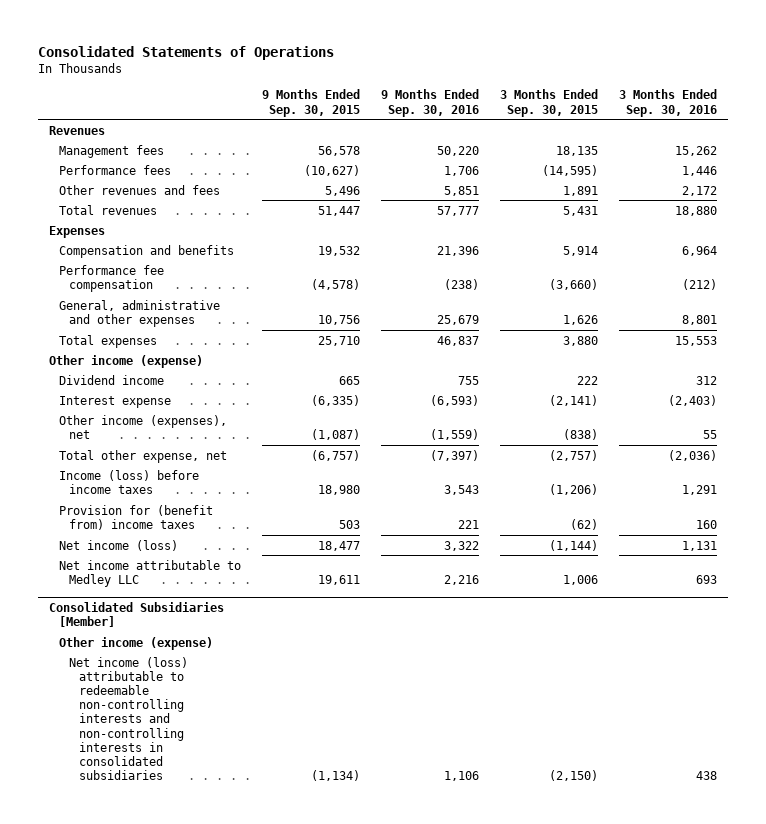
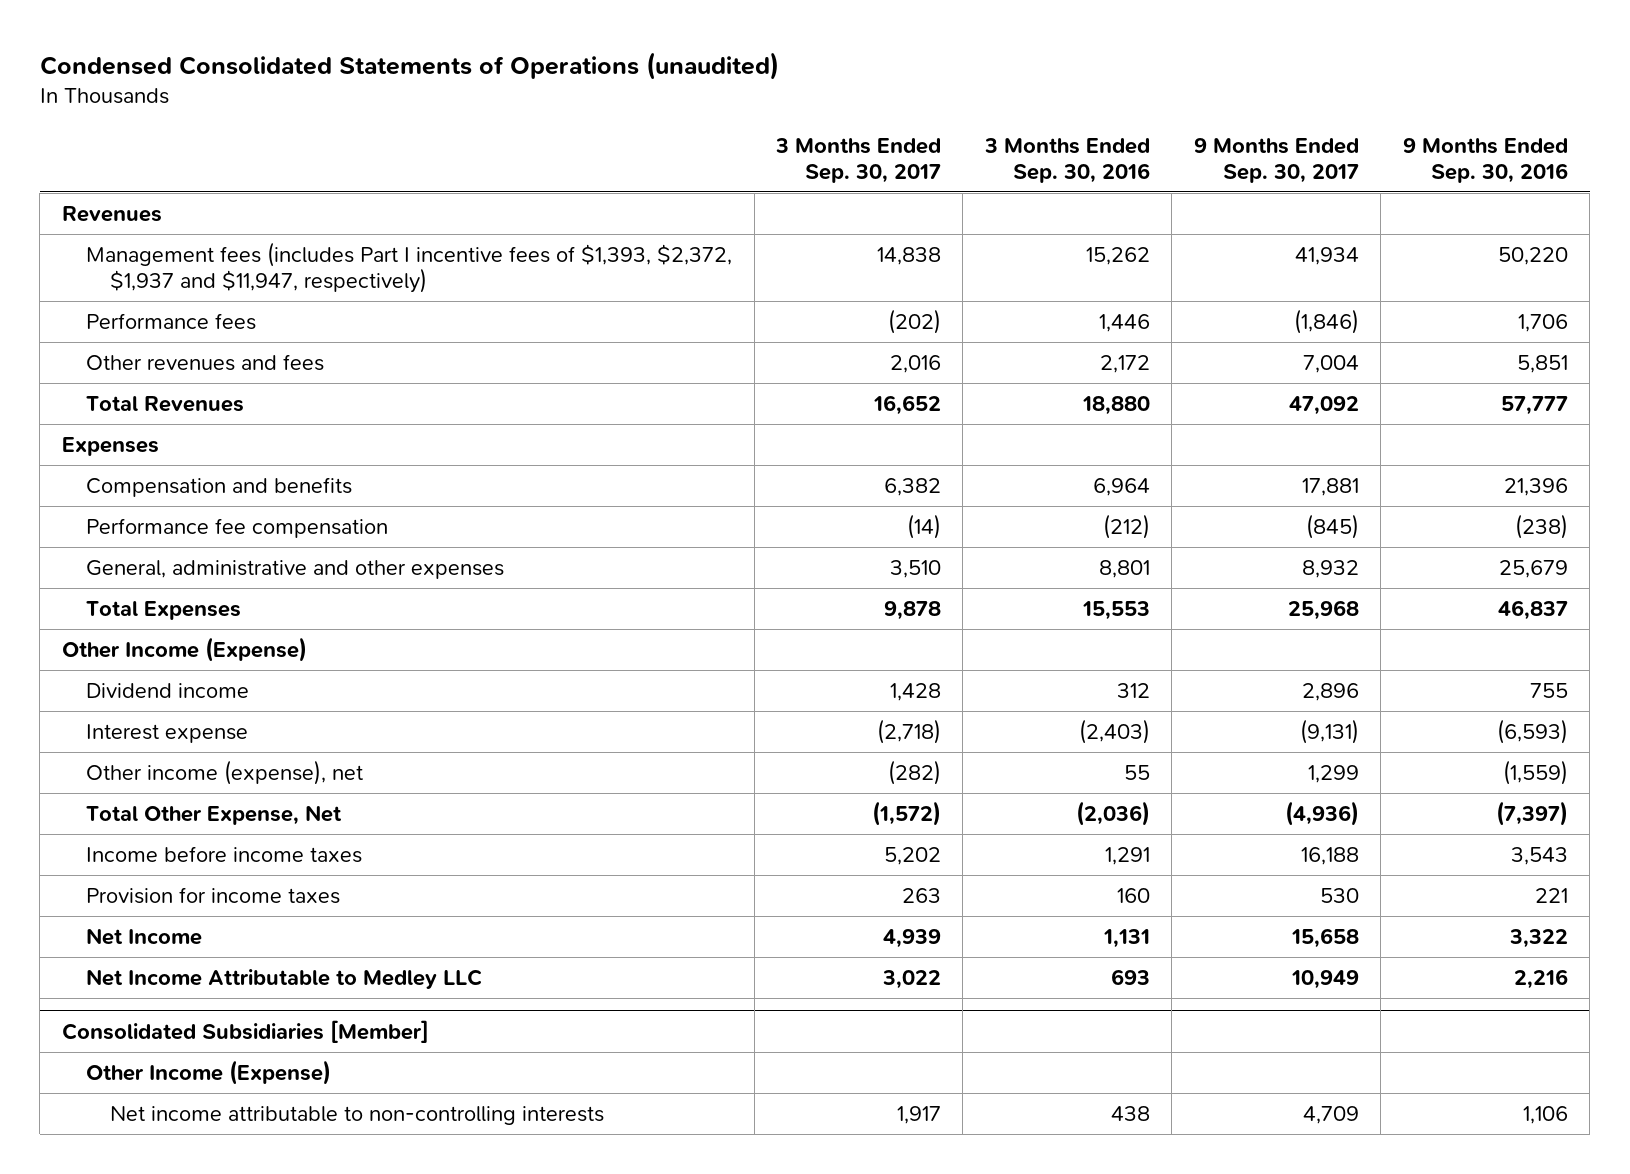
- Consolidated Statements of Operations
+ Condensed Consolidated Statements of Operations (unaudited)
- | 9 Months Ended Sep. 30, 2015 | 9 Months Ended Sep. 30, 2016 | 3 Months Ended Sep. 30, 2015 | 3 Months Ended Sep. 30, 2016
+ | 3 Months Ended Sep. 30, 2017 | 3 Months Ended Sep. 30, 2016 | 9 Months Ended Sep. 30, 2017 | 9 Months Ended Sep. 30, 2016
- Management fees | 56,578 | 50,220 | 18,135 | 15,262
+ Management fees (includes Part I incentive fees of $1,393, $2,372, $1,937 and $11,947, respectively) | 14,838 | 15,262 | 41,934 | 50,220
- Total revenues | 51,447 | 57,777 | 5,431 | 18,880
+ Total Revenues | 16,652 | 18,880 | 47,092 | 57,777
- Total expenses | 25,710 | 46,837 | 3,880 | 15,553
- Other income (expense)
+ Total Expenses | 9,878 | 15,553 | 25,968 | 46,837
+ Other Income (Expense)
- Other income (expenses), net | (1,087) | (1,559) | (838) | 55
- Total other expense, net | (6,757) | (7,397) | (2,757) | (2,036)
- Income (loss) before income taxes | 18,980 | 3,543 | (1,206) | 1,291
- Provision for (benefit from) income taxes | 503 | 221 | (62) | 160
- Net income (loss) | 18,477 | 3,322 | (1,144) | 1,131
- Net income attributable to Medley LLC | 19,611 | 2,216 | 1,006 | 693
+ Other income (expense), net | (282) | 55 | 1,299 | (1,559)
+ Total Other Expense, Net | (1,572) | (2,036) | (4,936) | (7,397)
+ Income before income taxes | 5,202 | 1,291 | 16,188 | 3,543
+ Provision for income taxes | 263 | 160 | 530 | 221
+ Net Income | 4,939 | 1,131 | 15,658 | 3,322
+ Net Income Attributable to Medley LLC | 3,022 | 693 | 10,949 | 2,216
@ Consolidated Subsidiaries [Member]
- Other income (expense)
- Net income (loss) attributable to redeemable non-controlling interests and non-controlling interests in consolidated subsidiaries | (1,134) | 1,106 | (2,150) | 438
+ Other Income (Expense)
+ Net income attributable to non-controlling interests | 1,917 | 438 | 4,709 | 1,106

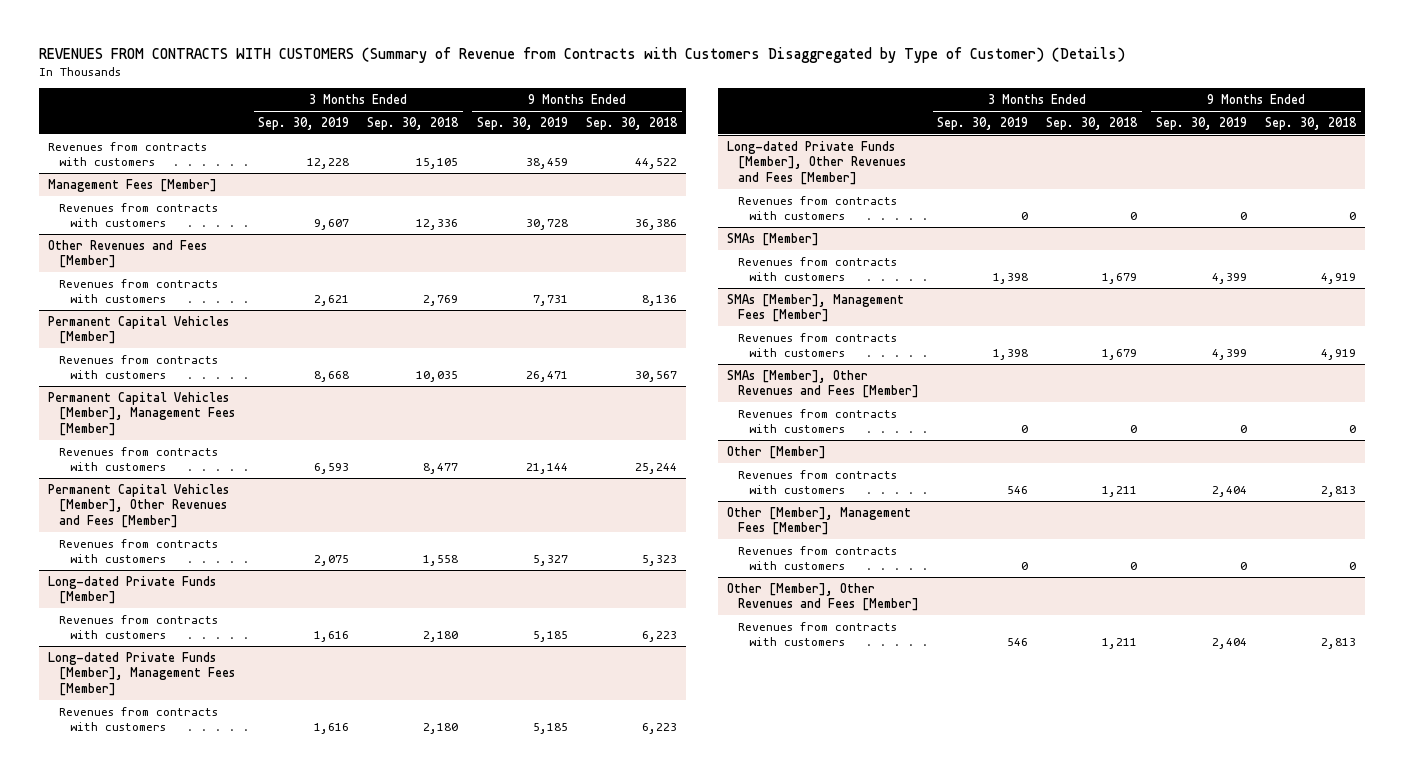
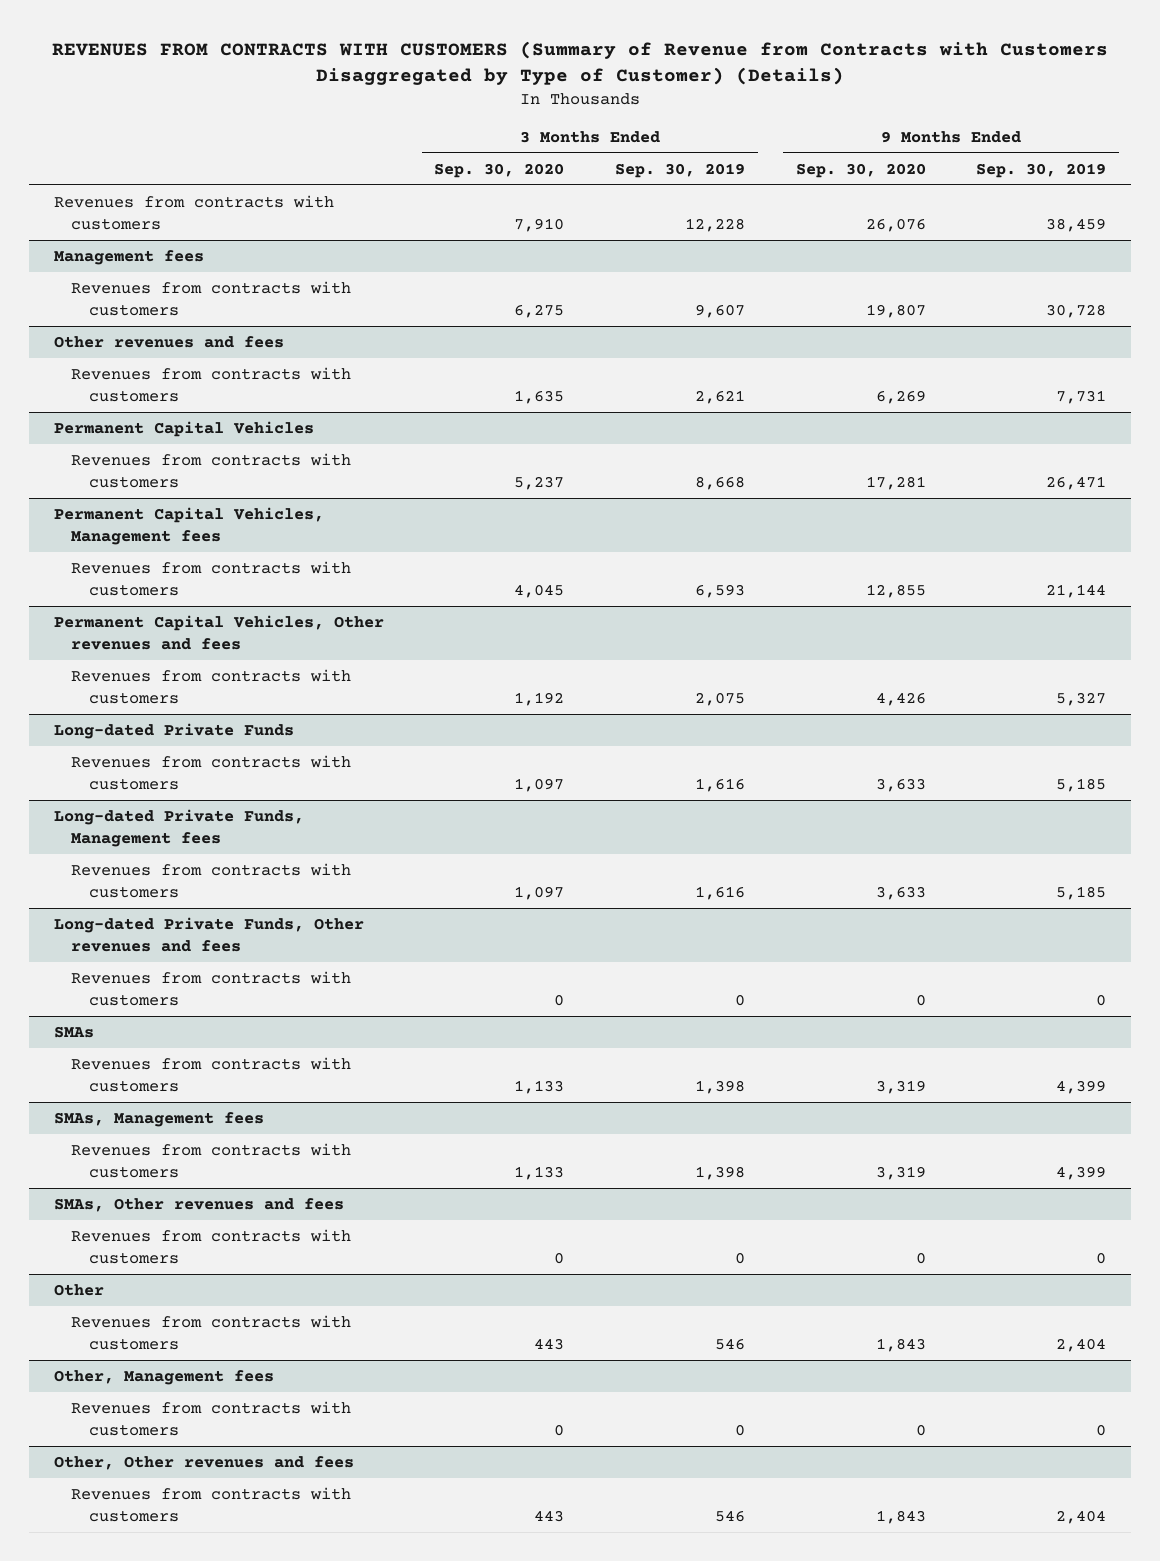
- | 3 Months Ended Sep. 30, 2019 | 3 Months Ended Sep. 30, 2018 | 9 Months Ended Sep. 30, 2019 | 9 Months Ended Sep. 30, 2018
+ | 3 Months Ended Sep. 30, 2020 | 3 Months Ended Sep. 30, 2019 | 9 Months Ended Sep. 30, 2020 | 9 Months Ended Sep. 30, 2019
- Management Fees [Member]
+ Management fees
- Other Revenues and Fees [Member]
+ Other revenues and fees
- Permanent Capital Vehicles [Member]
+ Permanent Capital Vehicles
- Permanent Capital Vehicles [Member], Management Fees [Member]
+ Permanent Capital Vehicles, Management fees
- Permanent Capital Vehicles [Member], Other Revenues and Fees [Member]
+ Permanent Capital Vehicles, Other revenues and fees
- Long-dated Private Funds [Member]
+ Long-dated Private Funds
- Long-dated Private Funds [Member], Management Fees [Member]
+ Long-dated Private Funds, Management fees
- Long-dated Private Funds [Member], Other Revenues and Fees [Member]
+ Long-dated Private Funds, Other revenues and fees
- SMAs [Member]
+ SMAs
- SMAs [Member], Management Fees [Member]
+ SMAs, Management fees
- SMAs [Member], Other Revenues and Fees [Member]
+ SMAs, Other revenues and fees
- Other [Member]
+ Other
- Other [Member], Management Fees [Member]
+ Other, Management fees
- Other [Member], Other Revenues and Fees [Member]
+ Other, Other revenues and fees

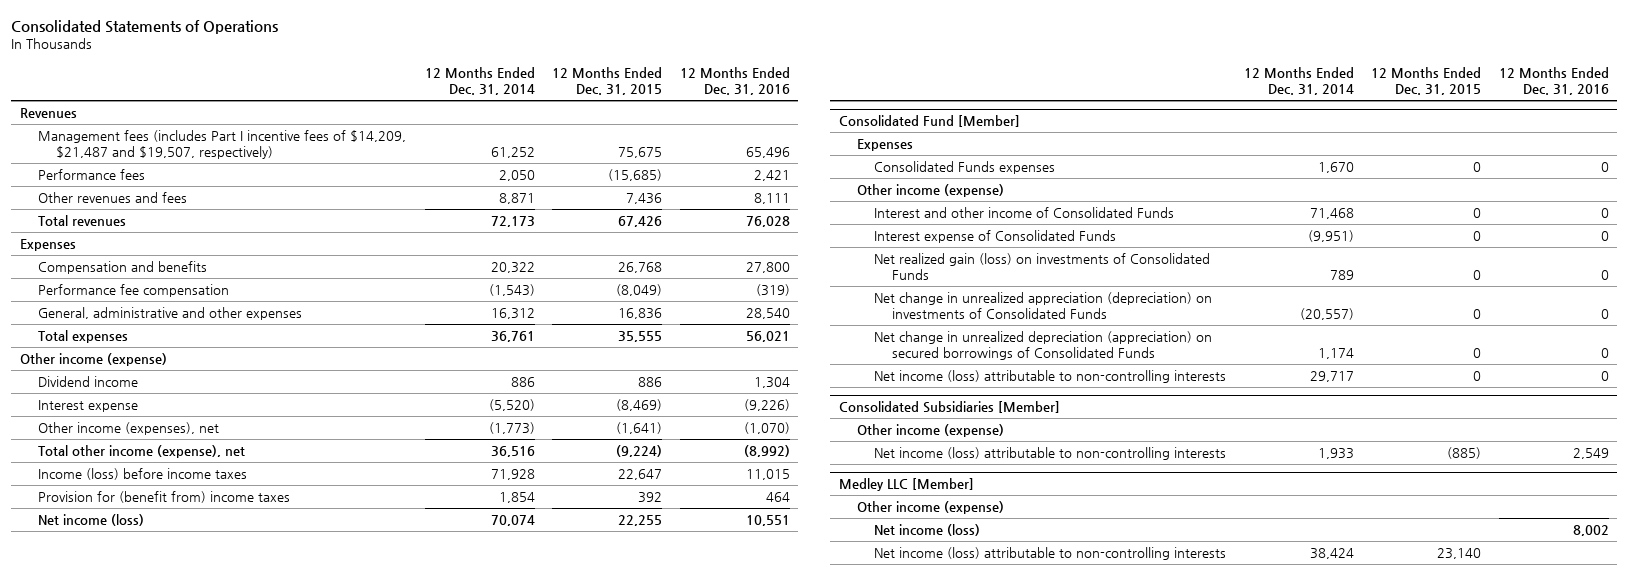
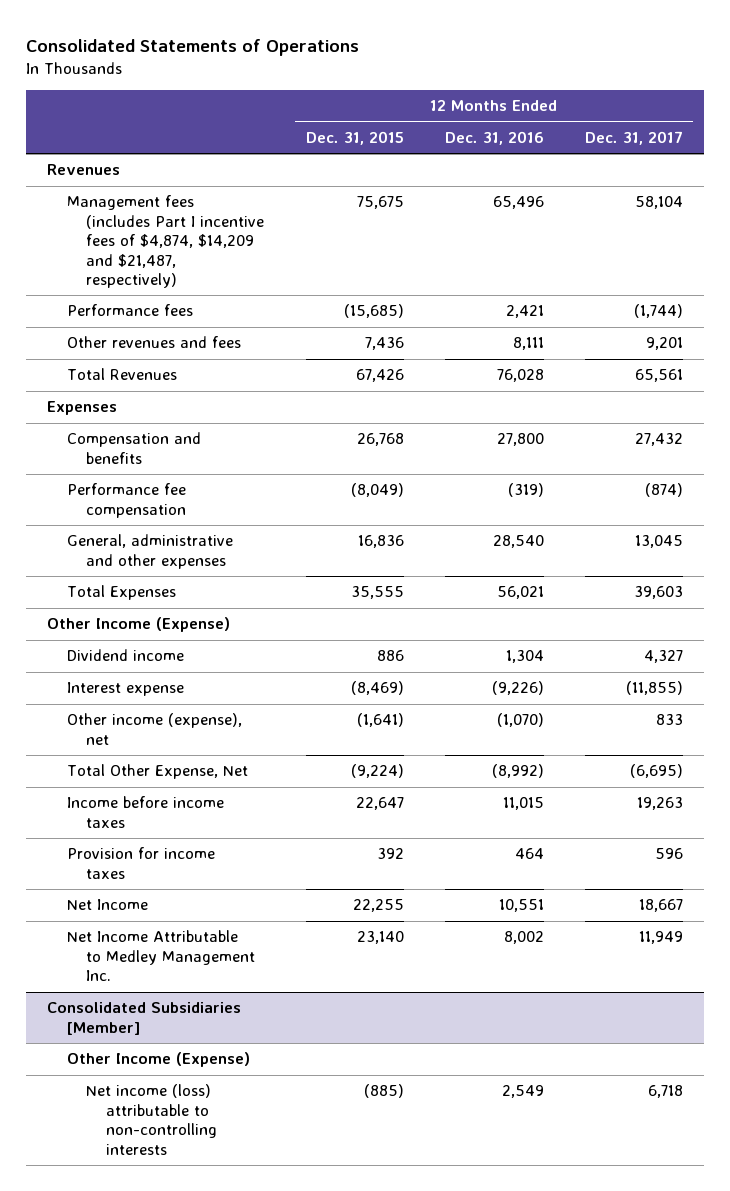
- | 12 Months Ended Dec. 31, 2014 | 12 Months Ended Dec. 31, 2015 | 12 Months Ended Dec. 31, 2016
+ | 12 Months Ended Dec. 31, 2015 | 12 Months Ended Dec. 31, 2016 | 12 Months Ended Dec. 31, 2017
- Management fees (includes Part I incentive fees of $14,209, $21,487 and $19,507, respectively) | 61,252 | 75,675 | 65,496
+ Management fees (includes Part I incentive fees of $4,874, $14,209 and $21,487, respectively) | 75,675 | 65,496 | 58,104
- Total revenues | 72,173 | 67,426 | 76,028
+ Total Revenues | 67,426 | 76,028 | 65,561
- Total expenses | 36,761 | 35,555 | 56,021
- Other income (expense)
+ Total Expenses | 35,555 | 56,021 | 39,603
+ Other Income (Expense)
- Other income (expenses), net | (1,773) | (1,641) | (1,070)
- Total other income (expense), net | 36,516 | (9,224) | (8,992)
- Income (loss) before income taxes | 71,928 | 22,647 | 11,015
- Provision for (benefit from) income taxes | 1,854 | 392 | 464
- Net income (loss) | 70,074 | 22,255 | 10,551
- Consolidated Fund [Member]
- Expenses
- Consolidated Funds expenses | 1,670 | 0 | 0
- Other income (expense)
- Interest and other income of Consolidated Funds | 71,468 | 0 | 0
- Interest expense of Consolidated Funds | (9,951) | 0 | 0
- Net realized gain (loss) on investments of Consolidated Funds | 789 | 0 | 0
- Net change in unrealized appreciation (depreciation) on investments of Consolidated Funds | (20,557) | 0 | 0
- Net change in unrealized depreciation (appreciation) on secured borrowings of Consolidated Funds | 1,174 | 0 | 0
- Net income (loss) attributable to non-controlling interests | 29,717 | 0 | 0
+ Other income (expense), net | (1,641) | (1,070) | 833
+ Total Other Expense, Net | (9,224) | (8,992) | (6,695)
+ Income before income taxes | 22,647 | 11,015 | 19,263
+ Provision for income taxes | 392 | 464 | 596
+ Net Income | 22,255 | 10,551 | 18,667
+ Net Income Attributable to Medley Management Inc. | 23,140 | 8,002 | 11,949
@ Consolidated Subsidiaries [Member]
- Other income (expense)
+ Other Income (Expense)
- Medley LLC [Member]
- Other income (expense)
- Net income (loss) | | | 8,002
- Net income (loss) attributable to non-controlling interests | 38,424 | 23,140 |

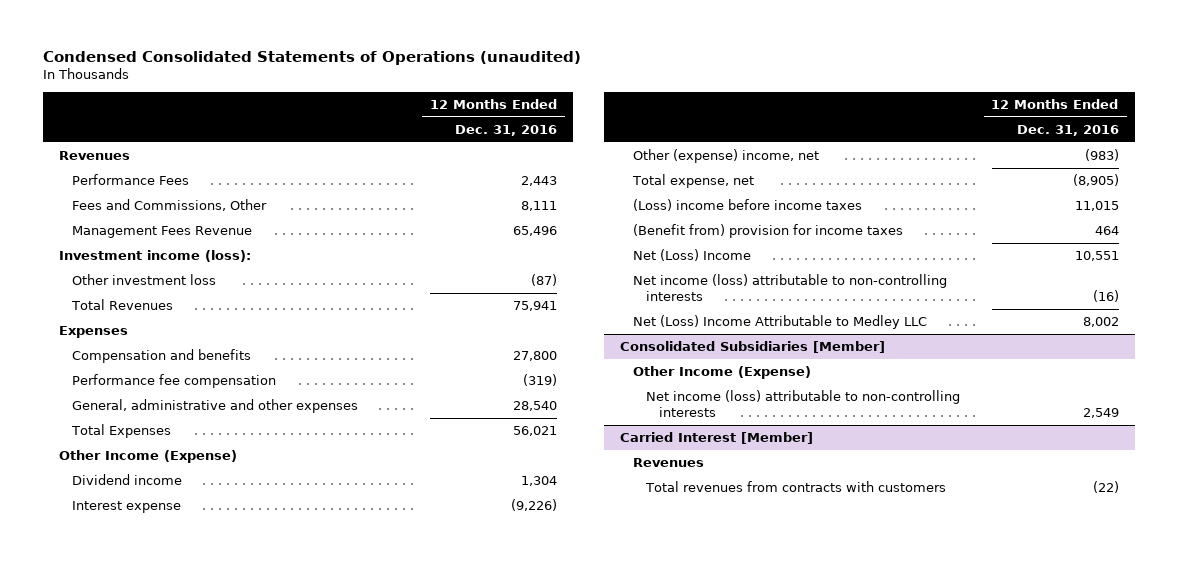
- Consolidated Statements of Operations
+ Condensed Consolidated Statements of Operations (unaudited)
- | 12 Months Ended Dec. 31, 2015 | 12 Months Ended Dec. 31, 2016 | 12 Months Ended Dec. 31, 2017
+ | 12 Months Ended Dec. 31, 2016
- Management fees (includes Part I incentive fees of $4,874, $14,209 and $21,487, respectively) | 75,675 | 65,496 | 58,104
- Performance fees | (15,685) | 2,421 | (1,744)
- Other revenues and fees | 7,436 | 8,111 | 9,201
- Total Revenues | 67,426 | 76,028 | 65,561
+ Performance Fees | 2,443
+ Fees and Commissions, Other | 8,111
+ Management Fees Revenue | 65,496
+ Investment income (loss):
+ Other investment loss | (87)
+ Total Revenues | 75,941
- Other income (expense), net | (1,641) | (1,070) | 833
- Total Other Expense, Net | (9,224) | (8,992) | (6,695)
- Income before income taxes | 22,647 | 11,015 | 19,263
- Provision for income taxes | 392 | 464 | 596
- Net Income | 22,255 | 10,551 | 18,667
- Net Income Attributable to Medley Management Inc. | 23,140 | 8,002 | 11,949
+ Other (expense) income, net | (983)
+ Total expense, net | (8,905)
+ (Loss) income before income taxes | 11,015
+ (Benefit from) provision for income taxes | 464
+ Net (Loss) Income | 10,551
+ Net income (loss) attributable to non-controlling interests | (16)
+ Net (Loss) Income Attributable to Medley LLC | 8,002
+ Carried Interest [Member]
+ Revenues
+ Total revenues from contracts with customers | (22)

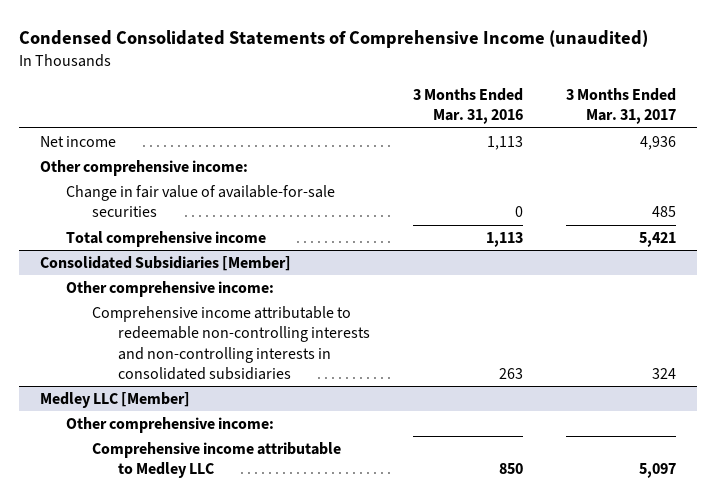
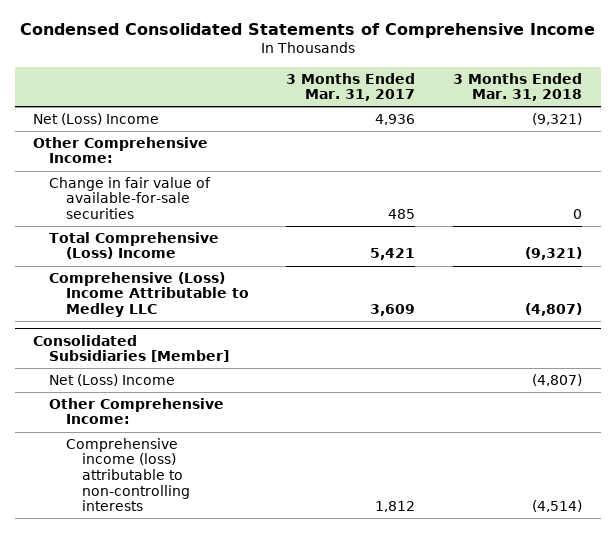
- Condensed Consolidated Statements of Comprehensive Income (unaudited)
+ Condensed Consolidated Statements of Comprehensive Income
- | 3 Months Ended Mar. 31, 2016 | 3 Months Ended Mar. 31, 2017
+ | 3 Months Ended Mar. 31, 2017 | 3 Months Ended Mar. 31, 2018
- Net income | 1,113 | 4,936
- Other comprehensive income:
+ Net (Loss) Income | 4,936 | (9,321)
+ Other Comprehensive Income:
- Total comprehensive income | 1,113 | 5,421
+ Total Comprehensive (Loss) Income | 5,421 | (9,321)
+ Comprehensive (Loss) Income Attributable to Medley LLC | 3,609 | (4,807)
@ Consolidated Subsidiaries [Member]
- Other comprehensive income:
- Comprehensive income attributable to redeemable non-controlling interests and non-controlling interests in consolidated subsidiaries | 263 | 324
- Medley LLC [Member]
- Other comprehensive income:
- Comprehensive income attributable to Medley LLC | 850 | 5,097
@ Consolidated Subsidiaries [Member]
+ Net (Loss) Income | | (4,807)
+ Other Comprehensive Income:
+ Comprehensive income (loss) attributable to non-controlling interests | 1,812 | (4,514)

